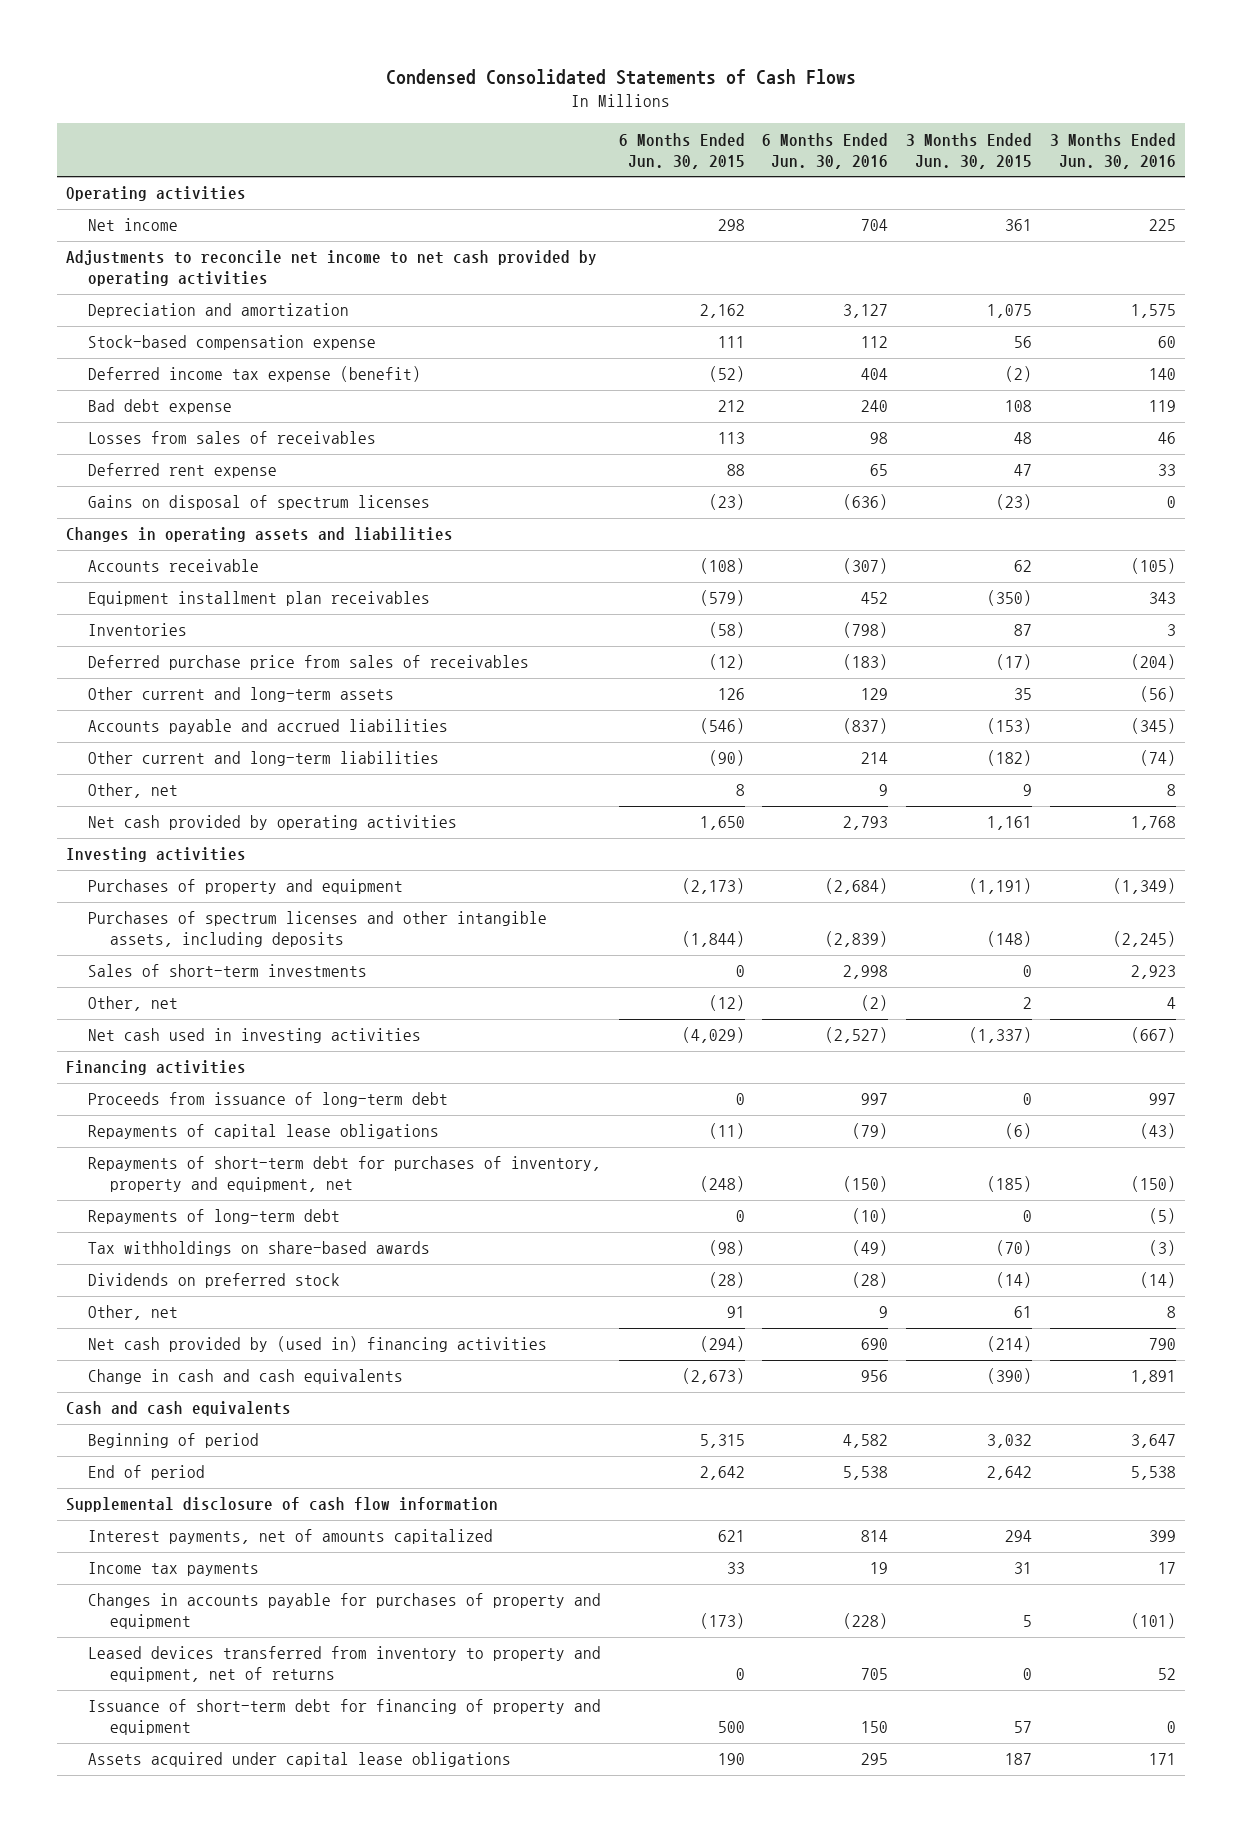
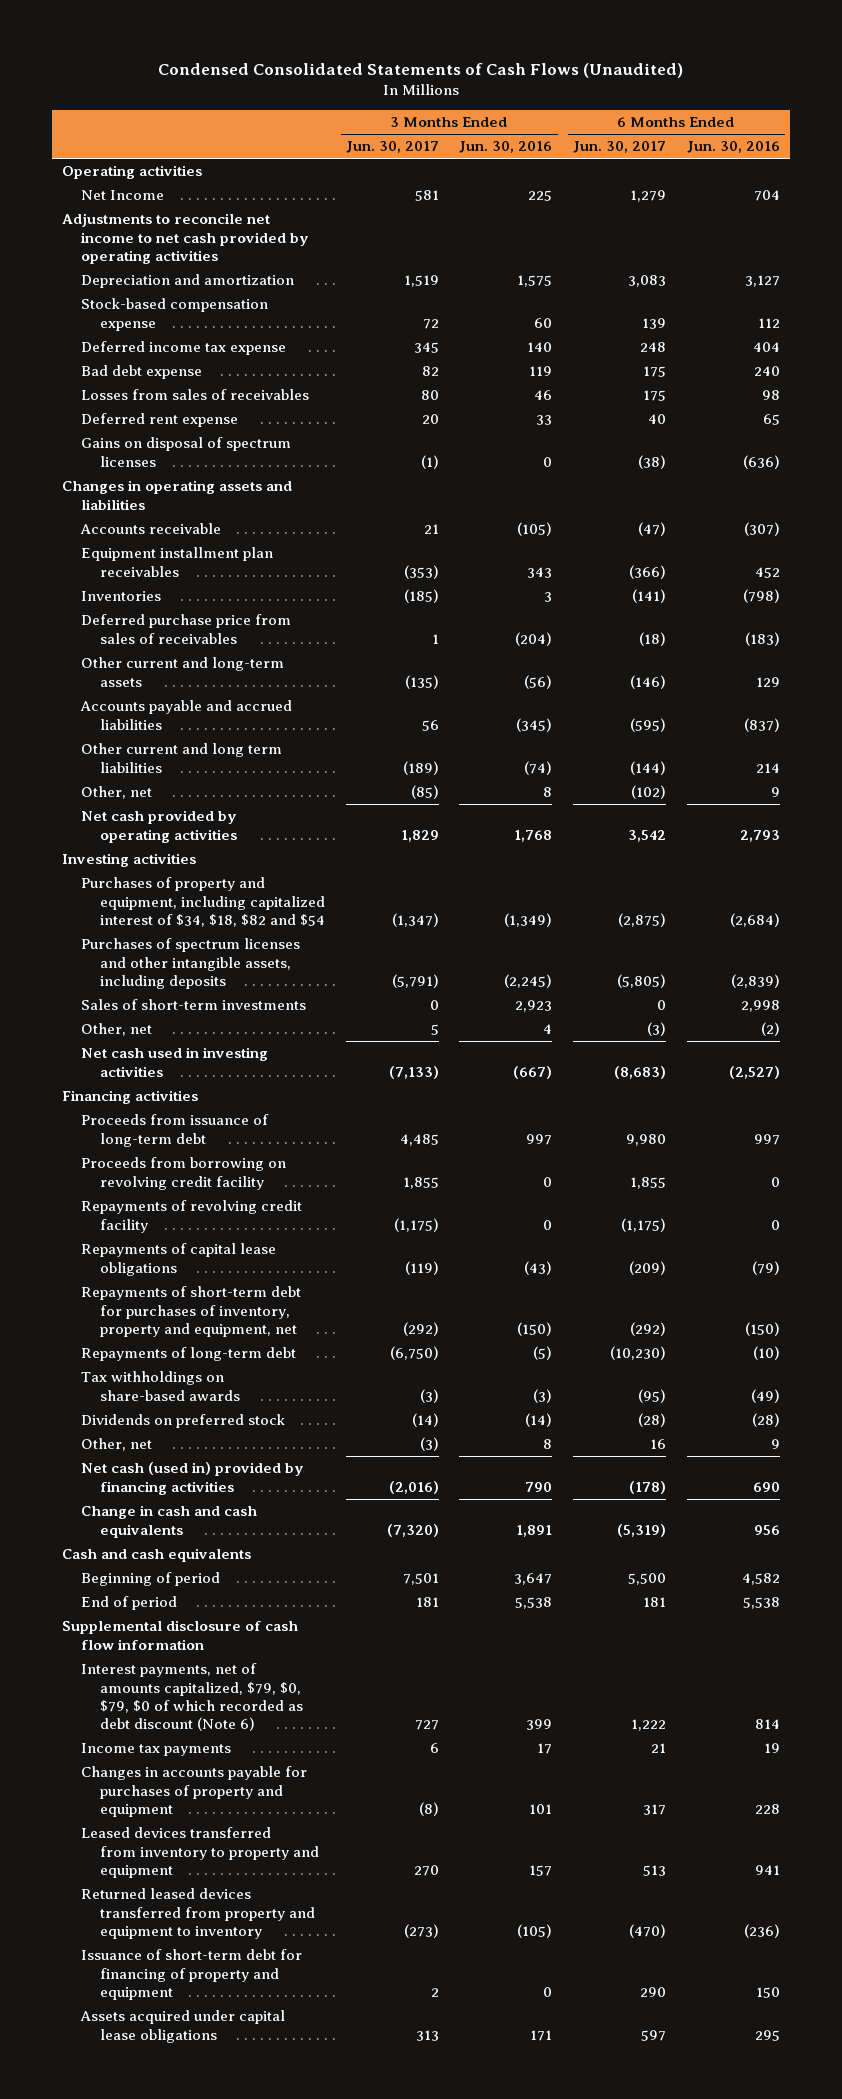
- Condensed Consolidated Statements of Cash Flows
+ Condensed Consolidated Statements of Cash Flows (Unaudited)
- | 6 Months Ended Jun. 30, 2015 | 6 Months Ended Jun. 30, 2016 | 3 Months Ended Jun. 30, 2015 | 3 Months Ended Jun. 30, 2016
+ | 3 Months Ended Jun. 30, 2017 | 3 Months Ended Jun. 30, 2016 | 6 Months Ended Jun. 30, 2017 | 6 Months Ended Jun. 30, 2016
- Net income | 298 | 704 | 361 | 225
+ Net Income | 581 | 225 | 1,279 | 704
- Deferred income tax expense (benefit) | (52) | 404 | (2) | 140
+ Deferred income tax expense | 345 | 140 | 248 | 404
- Other current and long-term liabilities | (90) | 214 | (182) | (74)
+ Other current and long term liabilities | (189) | (74) | (144) | 214
- Purchases of property and equipment | (2,173) | (2,684) | (1,191) | (1,349)
+ Purchases of property and equipment, including capitalized interest of $34, $18, $82 and $54 | (1,347) | (1,349) | (2,875) | (2,684)
+ Proceeds from borrowing on revolving credit facility | 1,855 | 0 | 1,855 | 0
+ Repayments of revolving credit facility | (1,175) | 0 | (1,175) | 0
- Net cash provided by (used in) financing activities | (294) | 690 | (214) | 790
+ Net cash (used in) provided by financing activities | (2,016) | 790 | (178) | 690
- Interest payments, net of amounts capitalized | 621 | 814 | 294 | 399
+ Interest payments, net of amounts capitalized, $79, $0, $79, $0 of which recorded as debt discount (Note 6) | 727 | 399 | 1,222 | 814
- Changes in accounts payable for purchases of property and equipment | (173) | (228) | 5 | (101)
- Leased devices transferred from inventory to property and equipment, net of returns | 0 | 705 | 0 | 52
+ Changes in accounts payable for purchases of property and equipment | (8) | 101 | 317 | 228
+ Leased devices transferred from inventory to property and equipment | 270 | 157 | 513 | 941
+ Returned leased devices transferred from property and equipment to inventory | (273) | (105) | (470) | (236)

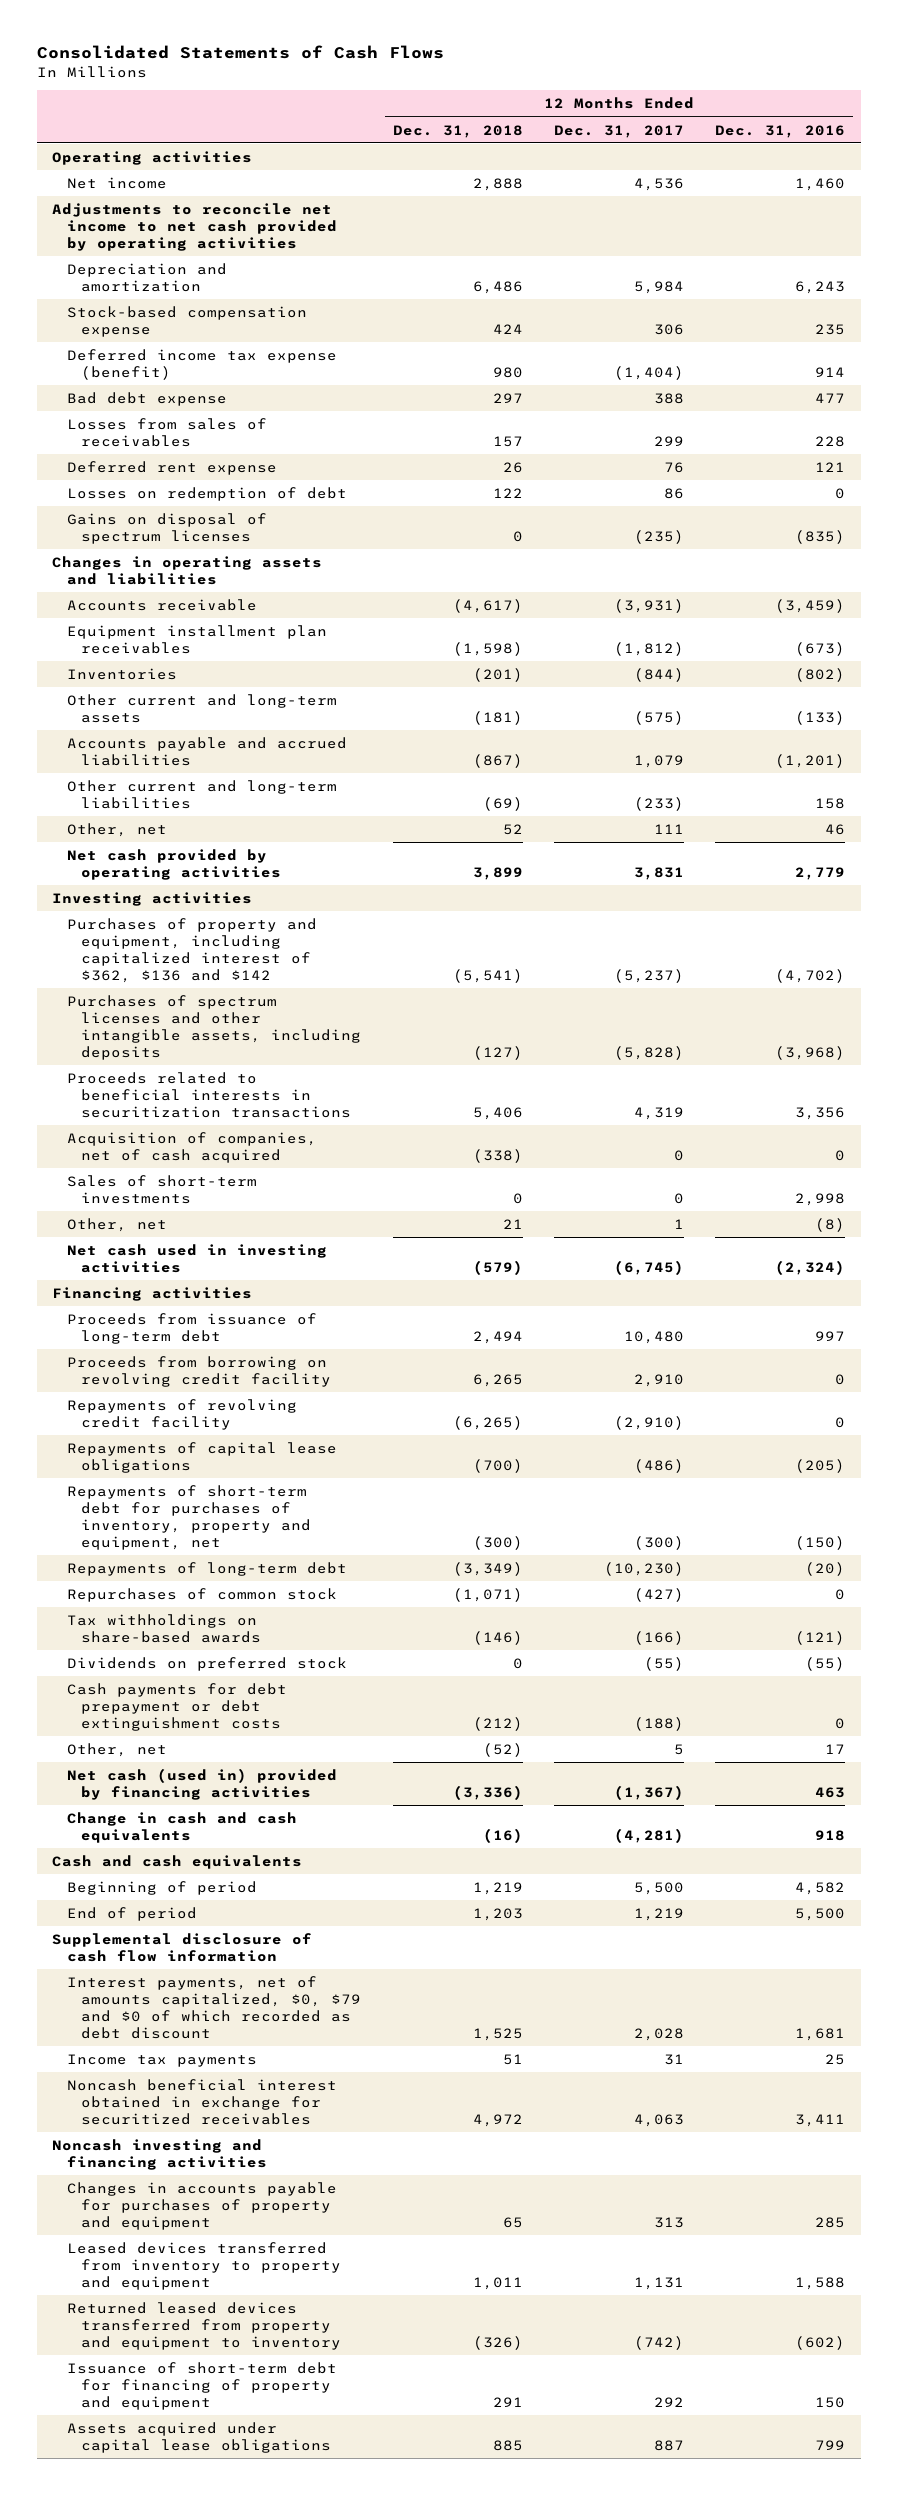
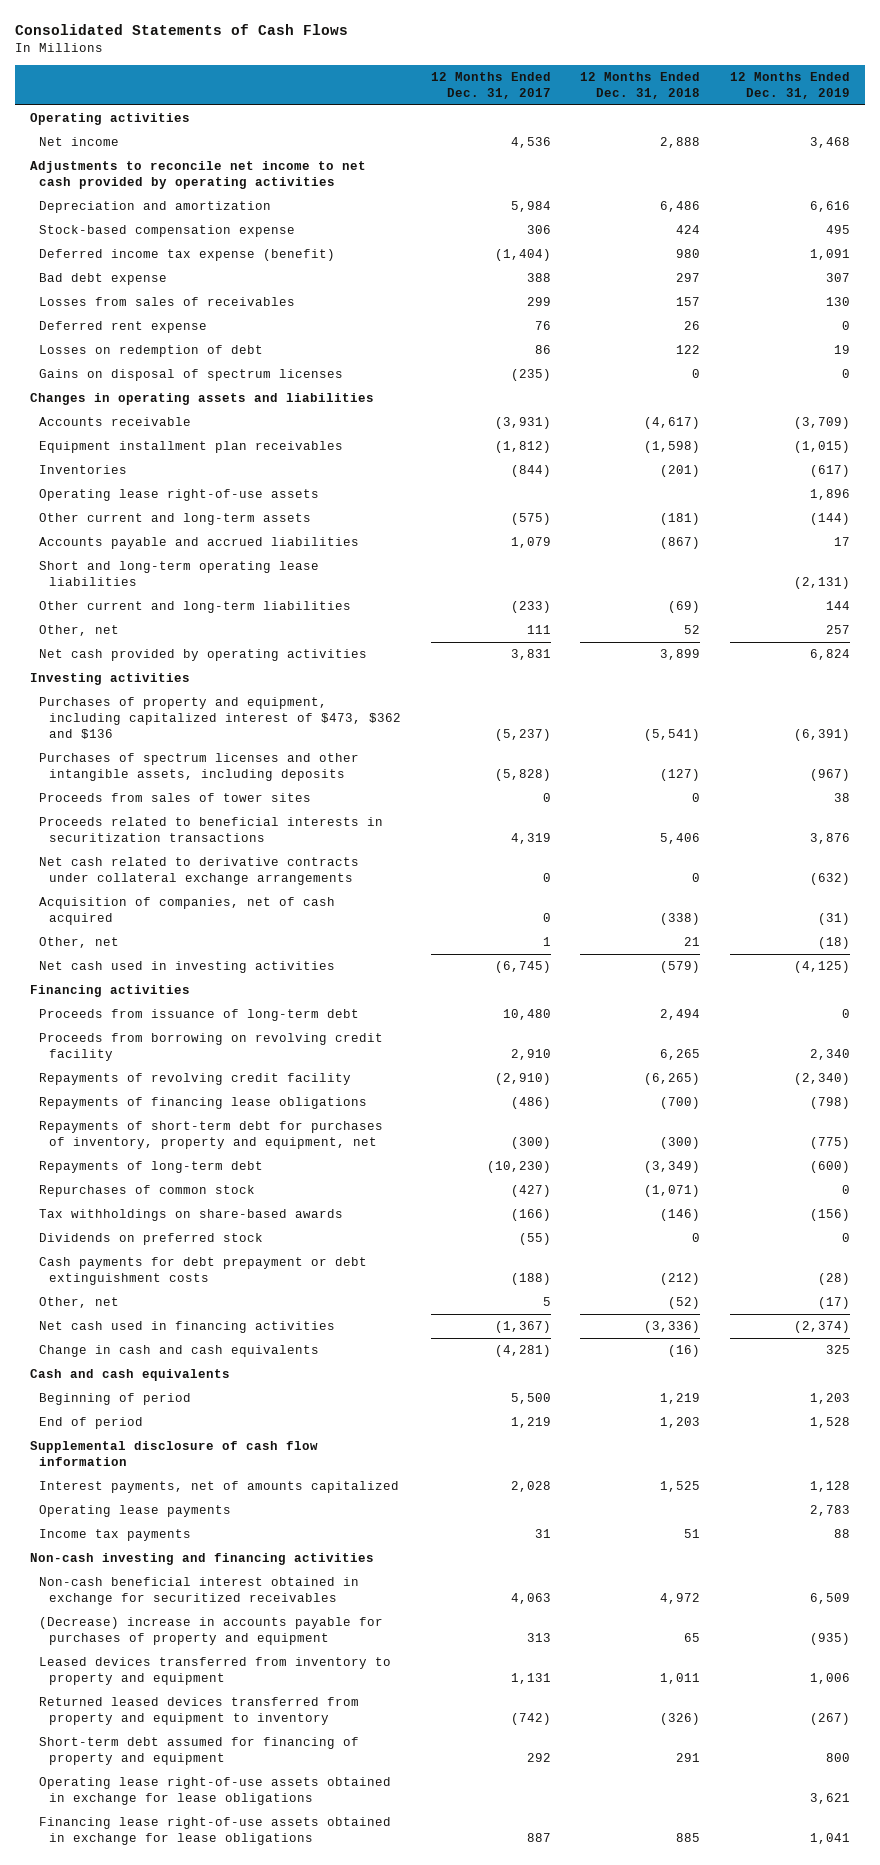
- | 12 Months Ended Dec. 31, 2018 | 12 Months Ended Dec. 31, 2017 | 12 Months Ended Dec. 31, 2016
+ | 12 Months Ended Dec. 31, 2017 | 12 Months Ended Dec. 31, 2018 | 12 Months Ended Dec. 31, 2019
+ Operating lease right-of-use assets | | | 1,896
+ Short and long-term operating lease liabilities | | | (2,131)
- Purchases of property and equipment, including capitalized interest of $362, $136 and $142 | (5,541) | (5,237) | (4,702)
+ Purchases of property and equipment, including capitalized interest of $473, $362 and $136 | (5,237) | (5,541) | (6,391)
+ Proceeds from sales of tower sites | 0 | 0 | 38
+ Net cash related to derivative contracts under collateral exchange arrangements | 0 | 0 | (632)
- Sales of short-term investments | 0 | 0 | 2,998
- Repayments of capital lease obligations | (700) | (486) | (205)
+ Repayments of financing lease obligations | (486) | (700) | (798)
- Net cash (used in) provided by financing activities | (3,336) | (1,367) | 463
+ Net cash used in financing activities | (1,367) | (3,336) | (2,374)
- Interest payments, net of amounts capitalized, $0, $79 and $0 of which recorded as debt discount | 1,525 | 2,028 | 1,681
+ Interest payments, net of amounts capitalized | 2,028 | 1,525 | 1,128
+ Operating lease payments | | | 2,783
- Noncash beneficial interest obtained in exchange for securitized receivables | 4,972 | 4,063 | 3,411
- Noncash investing and financing activities
- Changes in accounts payable for purchases of property and equipment | 65 | 313 | 285
+ Non-cash investing and financing activities
+ Non-cash beneficial interest obtained in exchange for securitized receivables | 4,063 | 4,972 | 6,509
+ (Decrease) increase in accounts payable for purchases of property and equipment | 313 | 65 | (935)
- Issuance of short-term debt for financing of property and equipment | 291 | 292 | 150
- Assets acquired under capital lease obligations | 885 | 887 | 799
+ Short-term debt assumed for financing of property and equipment | 292 | 291 | 800
+ Operating lease right-of-use assets obtained in exchange for lease obligations | | | 3,621
+ Financing lease right-of-use assets obtained in exchange for lease obligations | 887 | 885 | 1,041

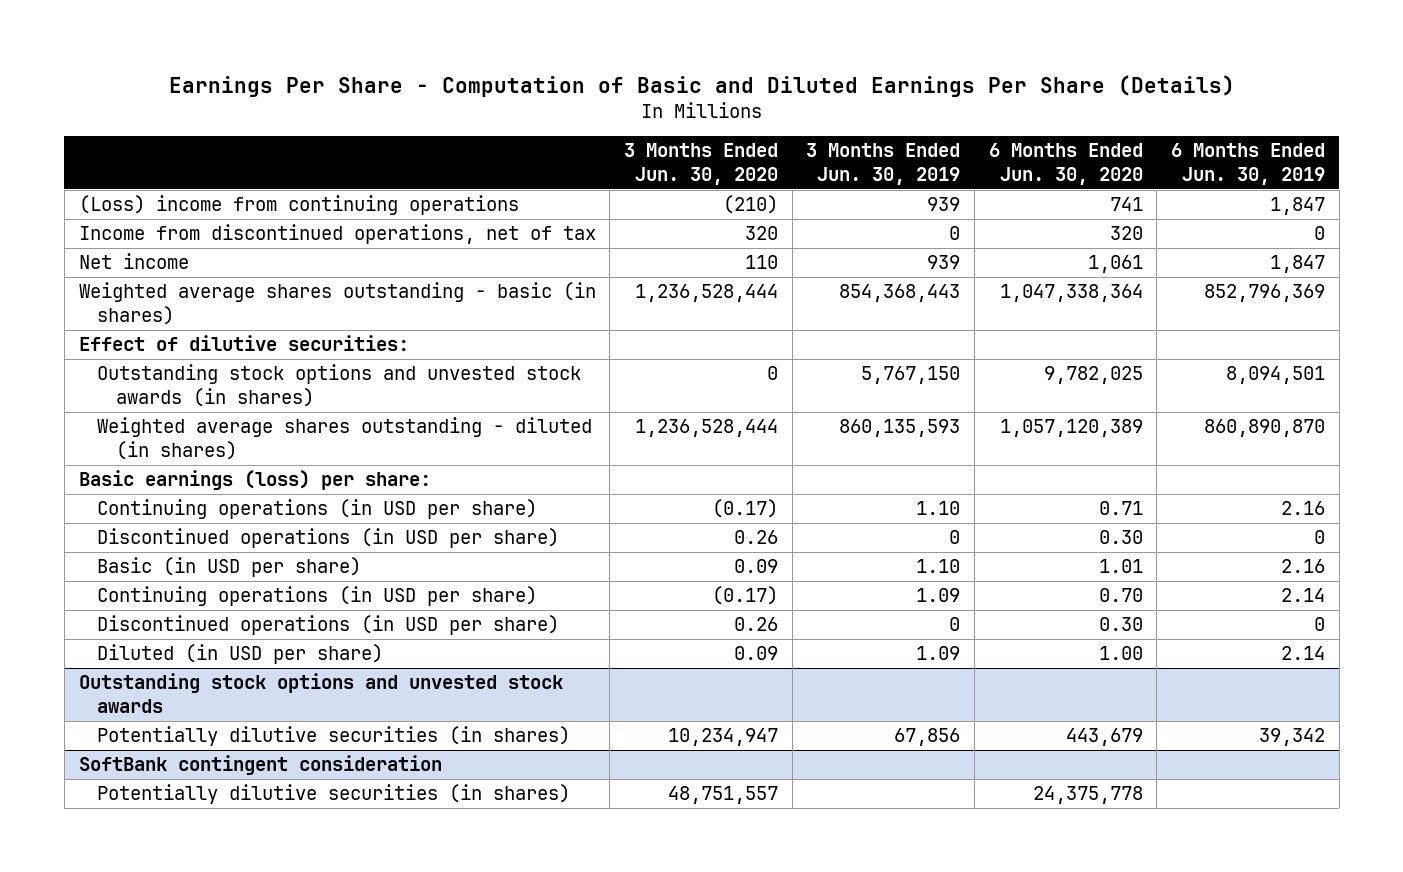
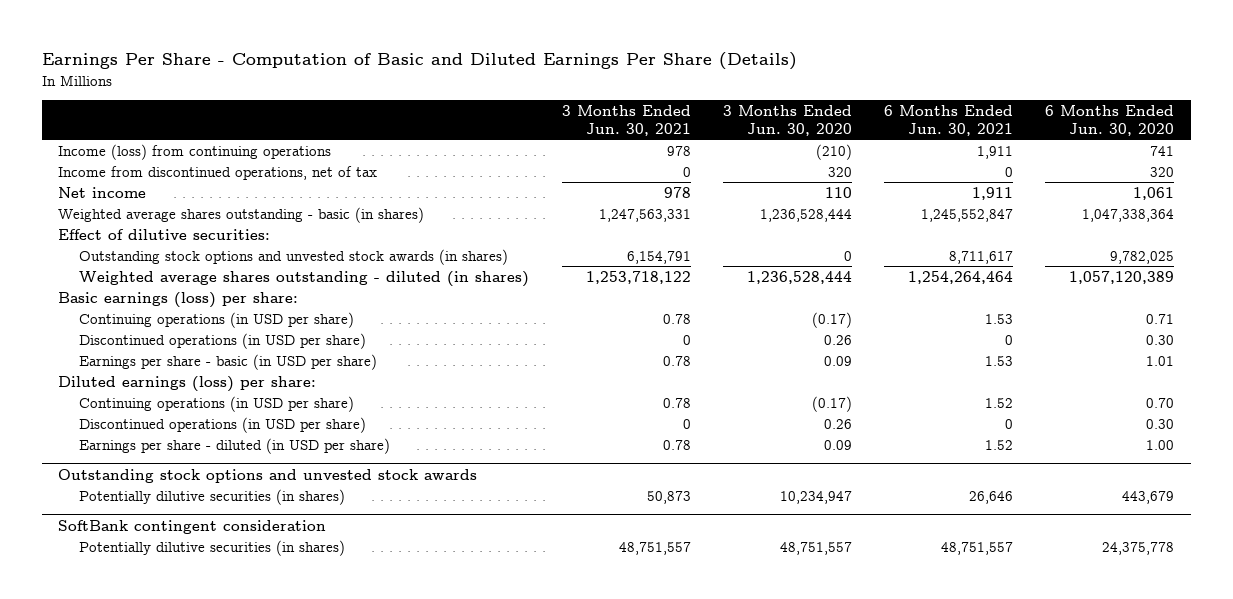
- | 3 Months Ended Jun. 30, 2020 | 3 Months Ended Jun. 30, 2019 | 6 Months Ended Jun. 30, 2020 | 6 Months Ended Jun. 30, 2019
+ | 3 Months Ended Jun. 30, 2021 | 3 Months Ended Jun. 30, 2020 | 6 Months Ended Jun. 30, 2021 | 6 Months Ended Jun. 30, 2020
- (Loss) income from continuing operations | (210) | 939 | 741 | 1,847
+ Income (loss) from continuing operations | 978 | (210) | 1,911 | 741
- Basic (in USD per share) | 0.09 | 1.10 | 1.01 | 2.16
+ Earnings per share - basic (in USD per share) | 0.78 | 0.09 | 1.53 | 1.01
+ Diluted earnings (loss) per share:
- Diluted (in USD per share) | 0.09 | 1.09 | 1.00 | 2.14
+ Earnings per share - diluted (in USD per share) | 0.78 | 0.09 | 1.52 | 1.00

